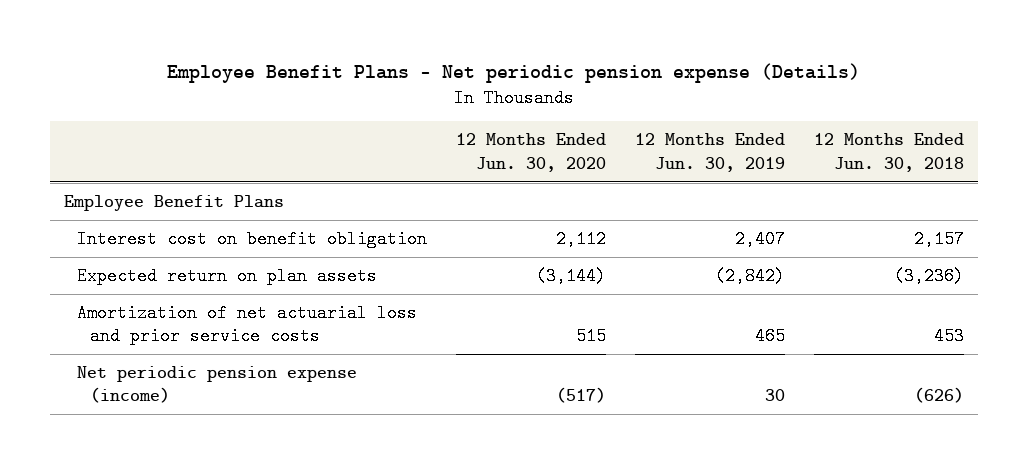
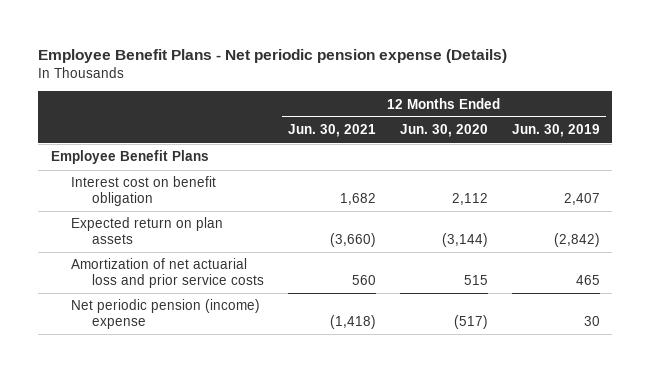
- | 12 Months Ended Jun. 30, 2020 | 12 Months Ended Jun. 30, 2019 | 12 Months Ended Jun. 30, 2018
+ | 12 Months Ended Jun. 30, 2021 | 12 Months Ended Jun. 30, 2020 | 12 Months Ended Jun. 30, 2019
- Net periodic pension expense (income) | (517) | 30 | (626)
+ Net periodic pension (income) expense | (1,418) | (517) | 30

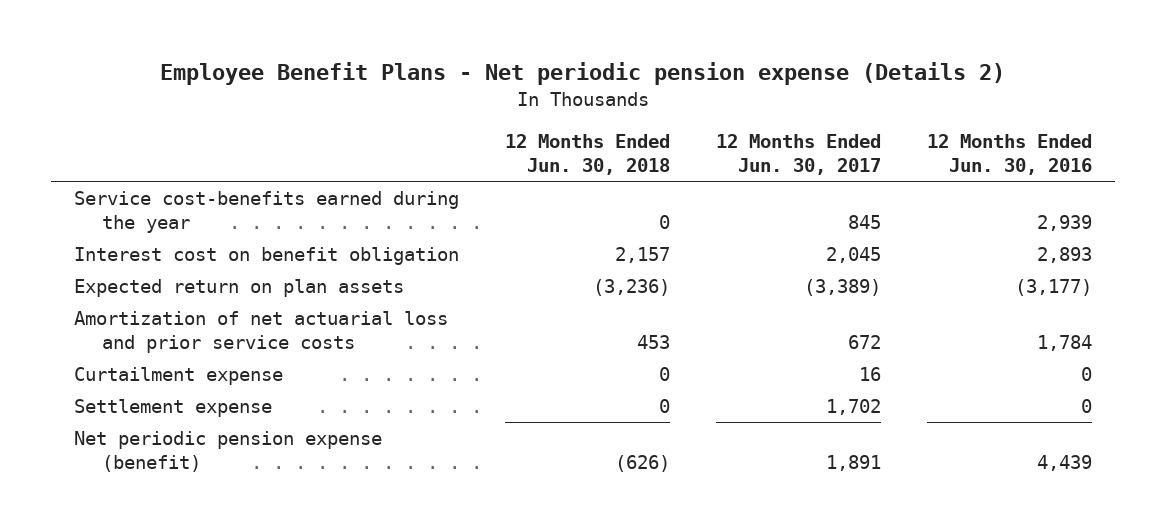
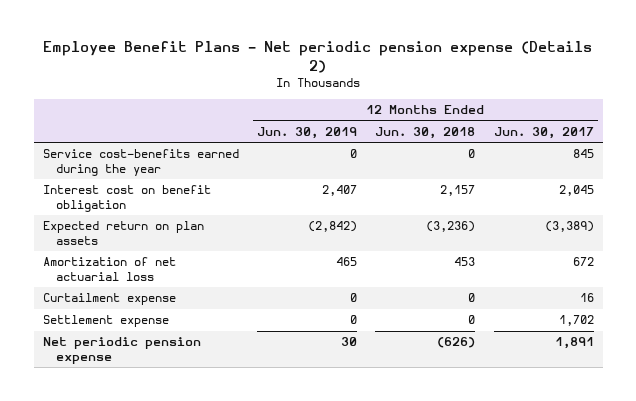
- | 12 Months Ended Jun. 30, 2018 | 12 Months Ended Jun. 30, 2017 | 12 Months Ended Jun. 30, 2016
+ | 12 Months Ended Jun. 30, 2019 | 12 Months Ended Jun. 30, 2018 | 12 Months Ended Jun. 30, 2017
- Amortization of net actuarial loss and prior service costs | 453 | 672 | 1,784
+ Amortization of net actuarial loss | 465 | 453 | 672
- Net periodic pension expense (benefit) | (626) | 1,891 | 4,439
+ Net periodic pension expense | 30 | (626) | 1,891

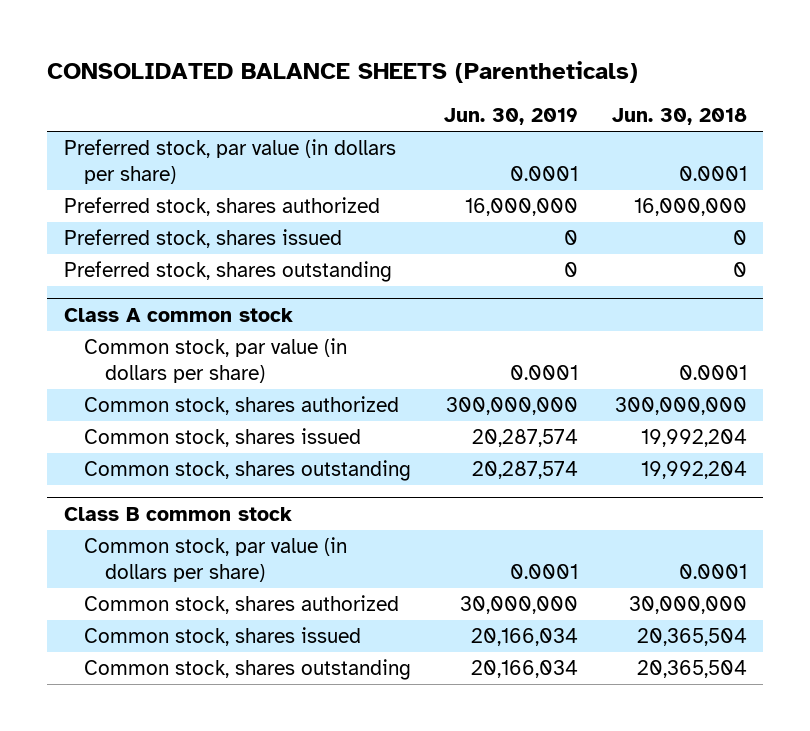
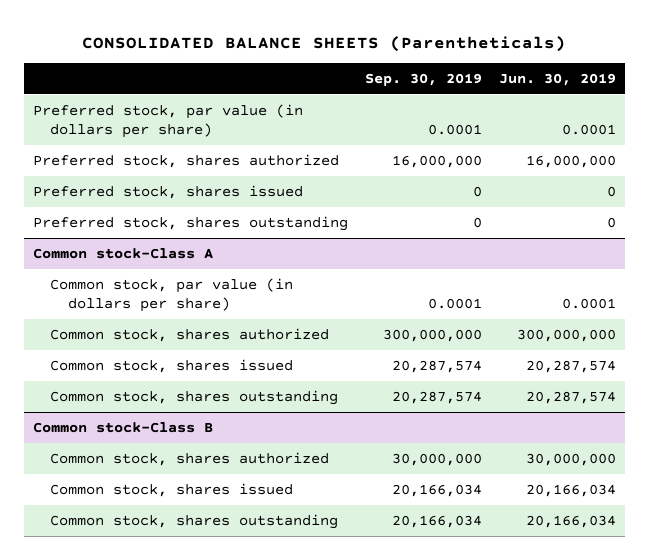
- | Jun. 30, 2019 | Jun. 30, 2018
+ | Sep. 30, 2019 | Jun. 30, 2019
- Class A common stock
+ Common stock-Class A
- Class B common stock
- Common stock, par value (in dollars per share) | 0.0001 | 0.0001
+ Common stock-Class B

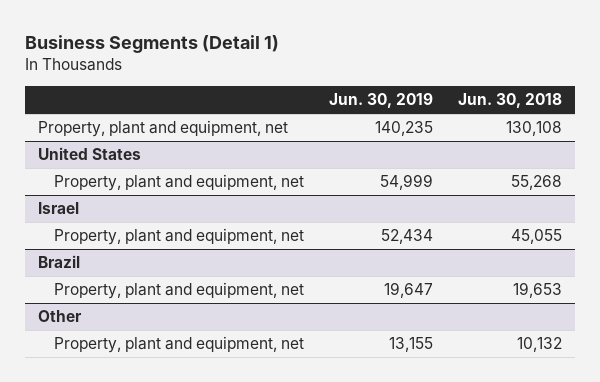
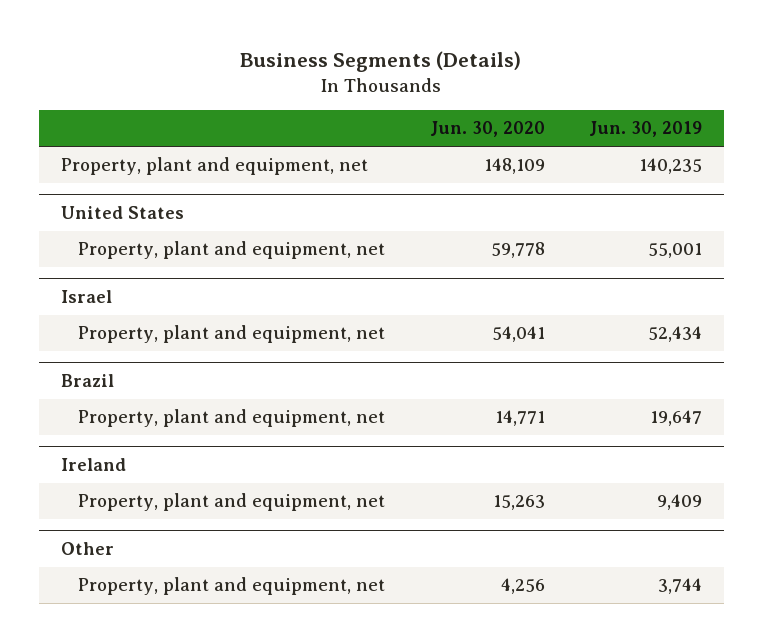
- Business Segments (Detail 1)
+ Business Segments (Details)
- | Jun. 30, 2019 | Jun. 30, 2018
+ | Jun. 30, 2020 | Jun. 30, 2019
@ United States
- Property, plant and equipment, net | 54,999 | 55,268
+ Property, plant and equipment, net | 59,778 | 55,001
+ Ireland
+ Property, plant and equipment, net | 15,263 | 9,409
@ Other
- Property, plant and equipment, net | 13,155 | 10,132
+ Property, plant and equipment, net | 4,256 | 3,744

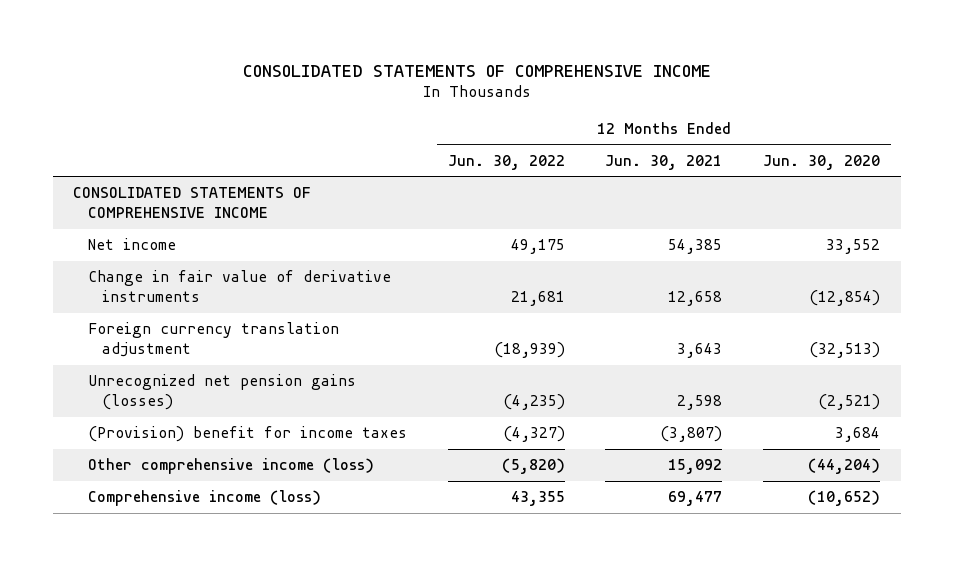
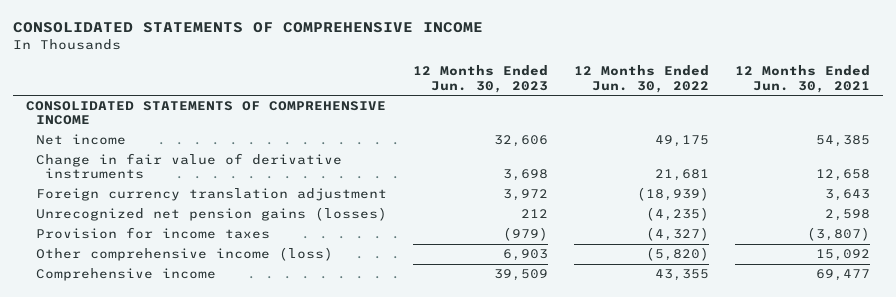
- | 12 Months Ended Jun. 30, 2022 | 12 Months Ended Jun. 30, 2021 | 12 Months Ended Jun. 30, 2020
+ | 12 Months Ended Jun. 30, 2023 | 12 Months Ended Jun. 30, 2022 | 12 Months Ended Jun. 30, 2021
- (Provision) benefit for income taxes | (4,327) | (3,807) | 3,684
+ Provision for income taxes | (979) | (4,327) | (3,807)
- Comprehensive income (loss) | 43,355 | 69,477 | (10,652)
+ Comprehensive income | 39,509 | 43,355 | 69,477

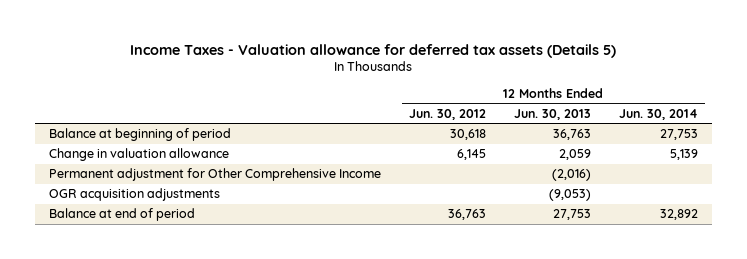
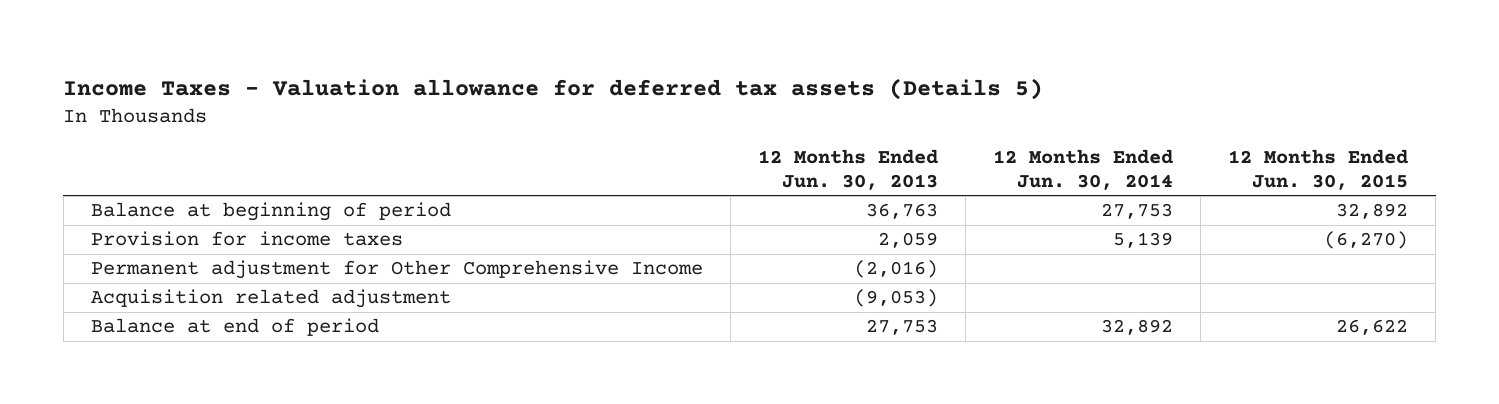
- | 12 Months Ended Jun. 30, 2012 | 12 Months Ended Jun. 30, 2013 | 12 Months Ended Jun. 30, 2014
+ | 12 Months Ended Jun. 30, 2013 | 12 Months Ended Jun. 30, 2014 | 12 Months Ended Jun. 30, 2015
- Change in valuation allowance | 6,145 | 2,059 | 5,139
+ Provision for income taxes | 2,059 | 5,139 | (6,270)
- OGR acquisition adjustments | | (9,053) |
+ Acquisition related adjustment | (9,053) | |

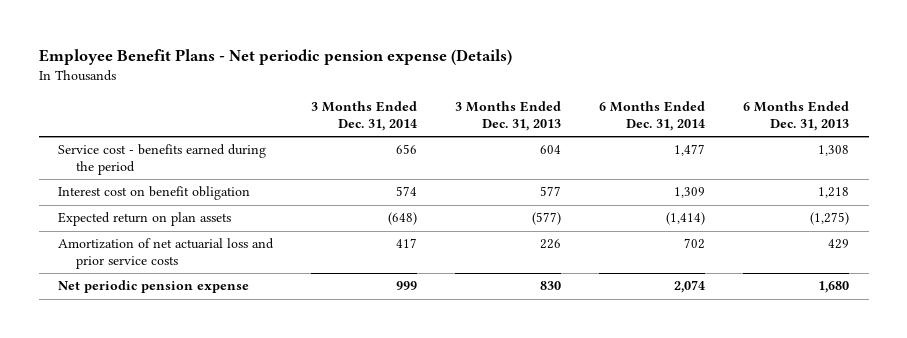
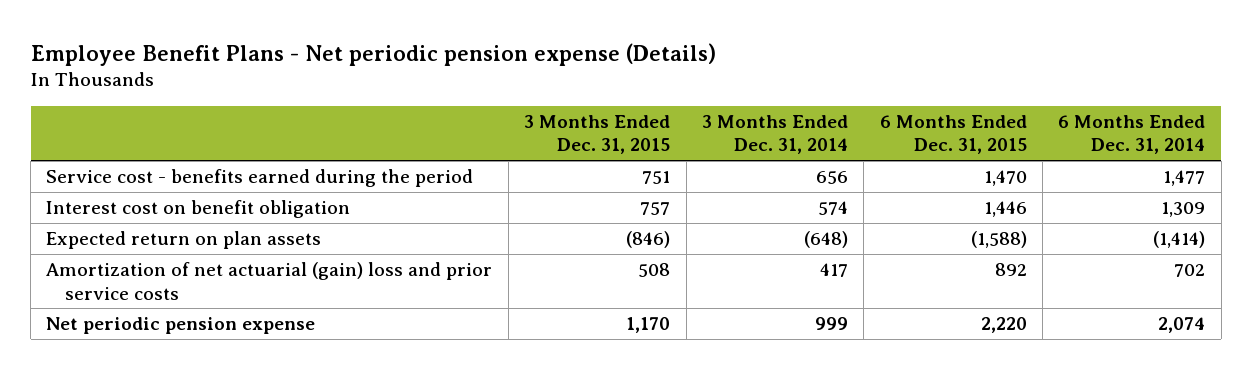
- | 3 Months Ended Dec. 31, 2014 | 3 Months Ended Dec. 31, 2013 | 6 Months Ended Dec. 31, 2014 | 6 Months Ended Dec. 31, 2013
+ | 3 Months Ended Dec. 31, 2015 | 3 Months Ended Dec. 31, 2014 | 6 Months Ended Dec. 31, 2015 | 6 Months Ended Dec. 31, 2014
- Amortization of net actuarial loss and prior service costs | 417 | 226 | 702 | 429
+ Amortization of net actuarial (gain) loss and prior service costs | 508 | 417 | 892 | 702

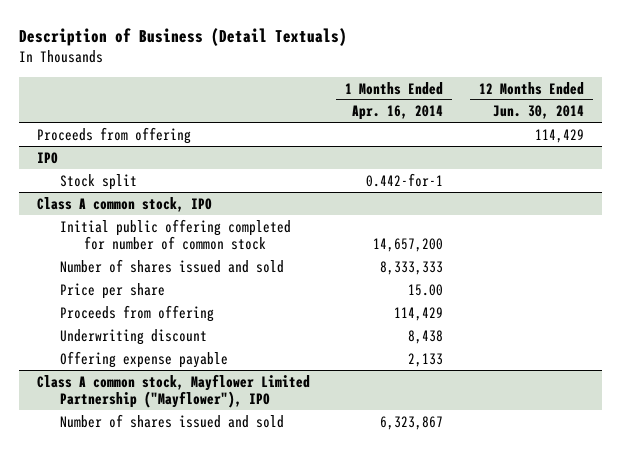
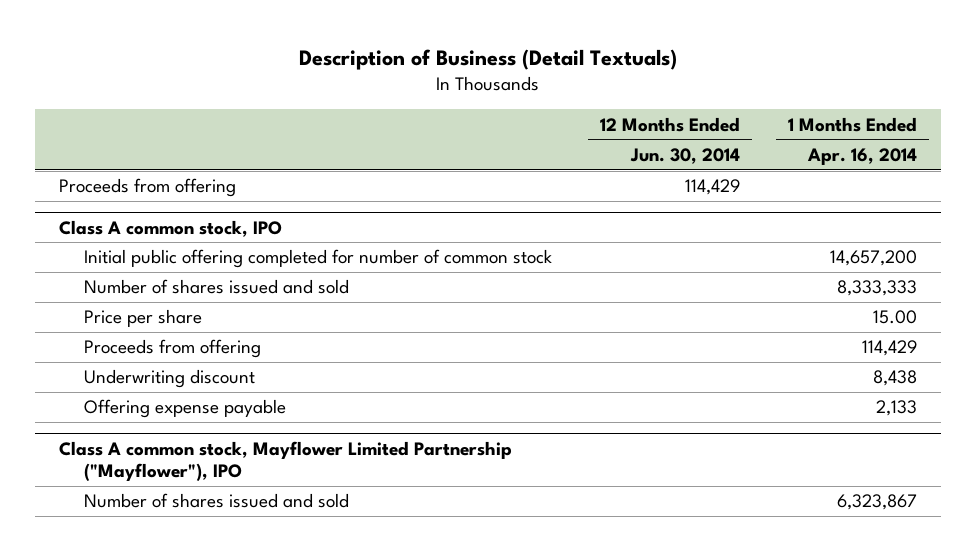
- | 1 Months Ended Apr. 16, 2014 | 12 Months Ended Jun. 30, 2014
+ | 12 Months Ended Jun. 30, 2014 | 1 Months Ended Apr. 16, 2014
- IPO
- Stock split | 0.442-for-1 |

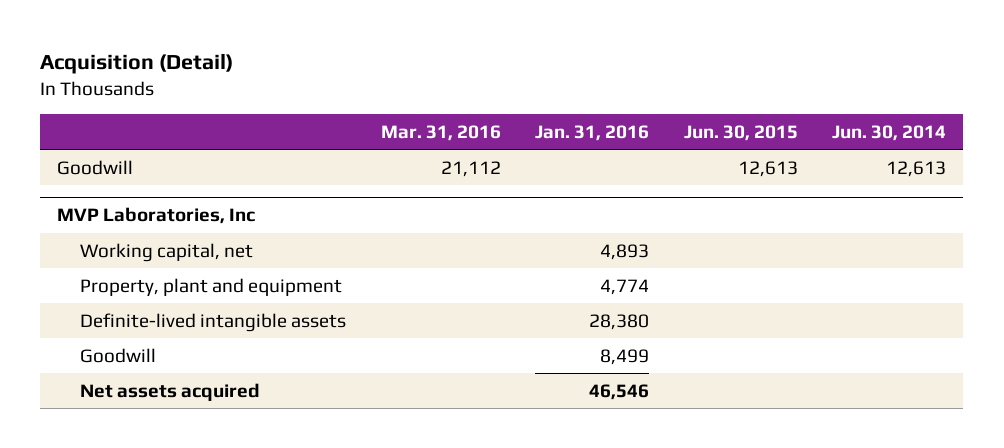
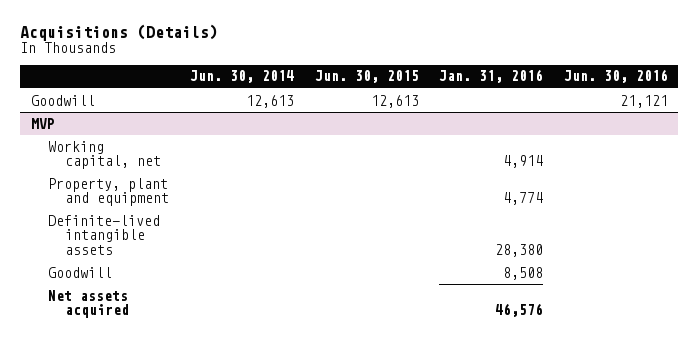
- Acquisition (Detail)
+ Acquisitions (Details)
- | Mar. 31, 2016 | Jan. 31, 2016 | Jun. 30, 2015 | Jun. 30, 2014
+ | Jun. 30, 2014 | Jun. 30, 2015 | Jan. 31, 2016 | Jun. 30, 2016
- MVP Laboratories, Inc
- Working capital, net | | 4,893 | |
+ MVP
+ Working capital, net | | | 4,914 |
- Goodwill | | 8,499 | |
- Net assets acquired | | 46,546 | |
+ Goodwill | | | 8,508 |
+ Net assets acquired | | | 46,576 |

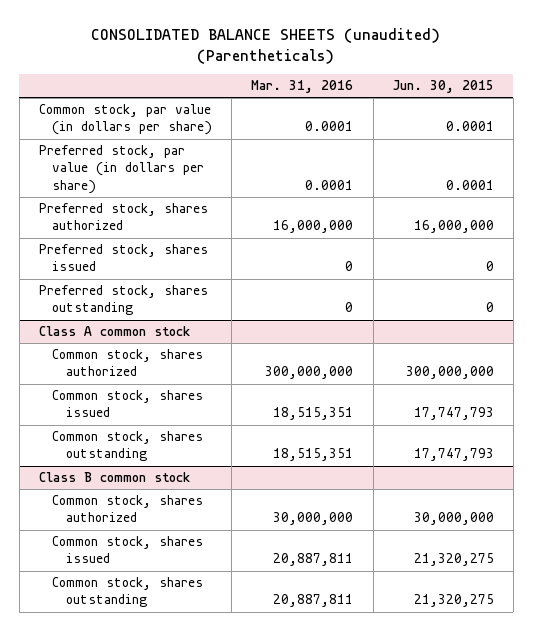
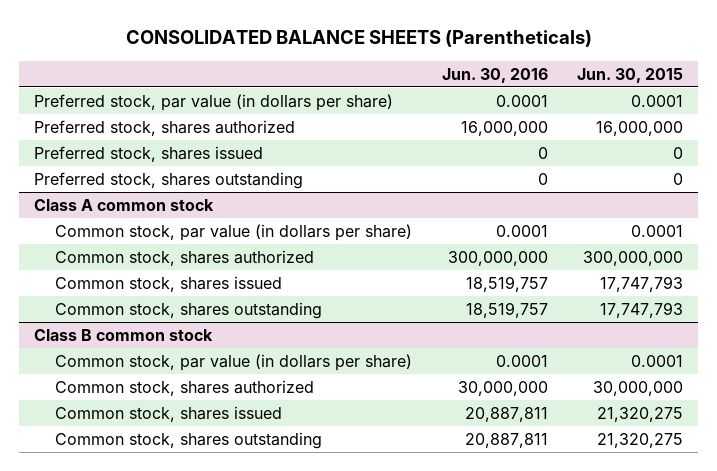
- CONSOLIDATED BALANCE SHEETS (unaudited) (Parentheticals)
+ CONSOLIDATED BALANCE SHEETS (Parentheticals)
- | Mar. 31, 2016 | Jun. 30, 2015
+ | Jun. 30, 2016 | Jun. 30, 2015
- Common stock, par value (in dollars per share) | 0.0001 | 0.0001
@ Class A common stock
+ Common stock, par value (in dollars per share) | 0.0001 | 0.0001
@ Class B common stock
+ Common stock, par value (in dollars per share) | 0.0001 | 0.0001

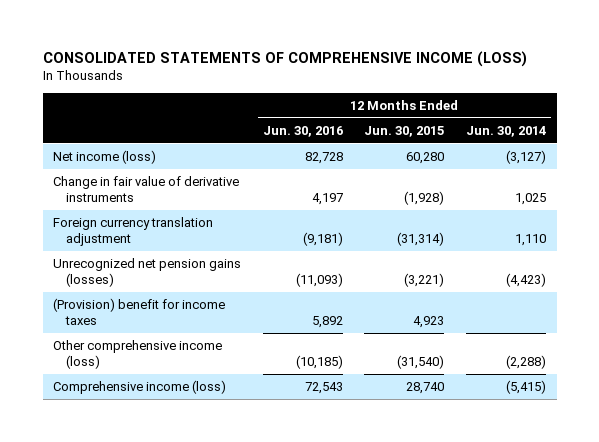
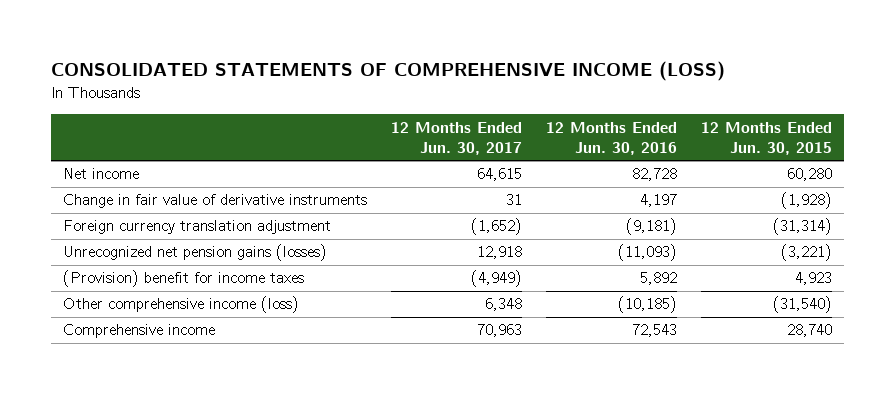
- | 12 Months Ended Jun. 30, 2016 | 12 Months Ended Jun. 30, 2015 | 12 Months Ended Jun. 30, 2014
+ | 12 Months Ended Jun. 30, 2017 | 12 Months Ended Jun. 30, 2016 | 12 Months Ended Jun. 30, 2015
- Net income (loss) | 82,728 | 60,280 | (3,127)
+ Net income | 64,615 | 82,728 | 60,280
- Comprehensive income (loss) | 72,543 | 28,740 | (5,415)
+ Comprehensive income | 70,963 | 72,543 | 28,740

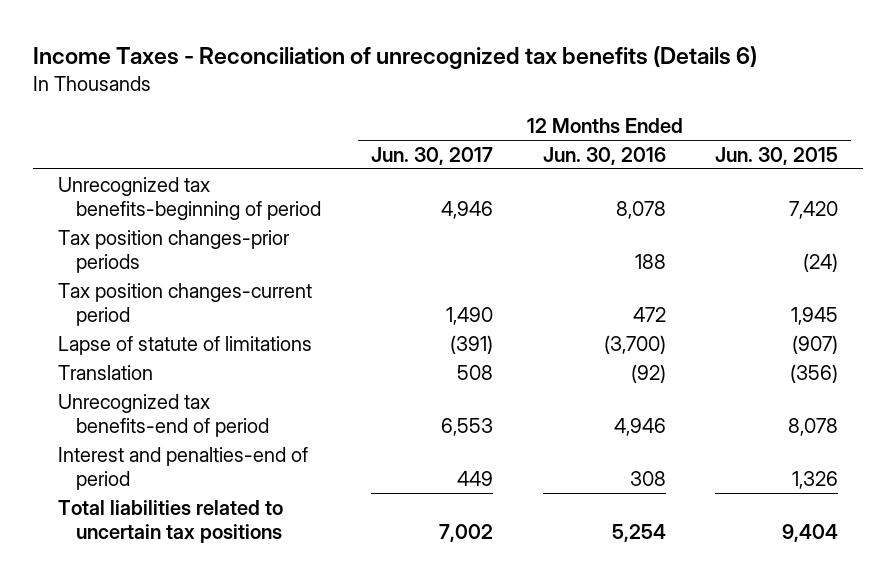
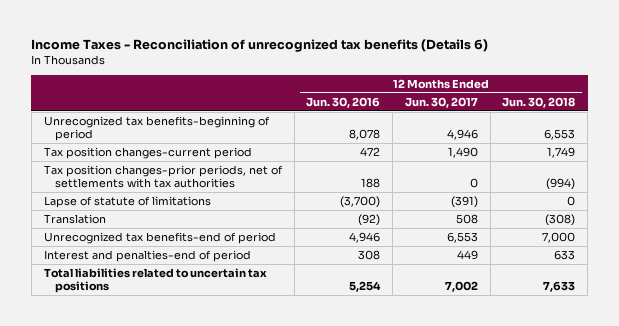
- | 12 Months Ended Jun. 30, 2017 | 12 Months Ended Jun. 30, 2016 | 12 Months Ended Jun. 30, 2015
+ | 12 Months Ended Jun. 30, 2016 | 12 Months Ended Jun. 30, 2017 | 12 Months Ended Jun. 30, 2018
- Tax position changes-prior periods | | 188 | (24)
+ Tax position changes-prior periods, net of settlements with tax authorities | 188 | 0 | (994)

